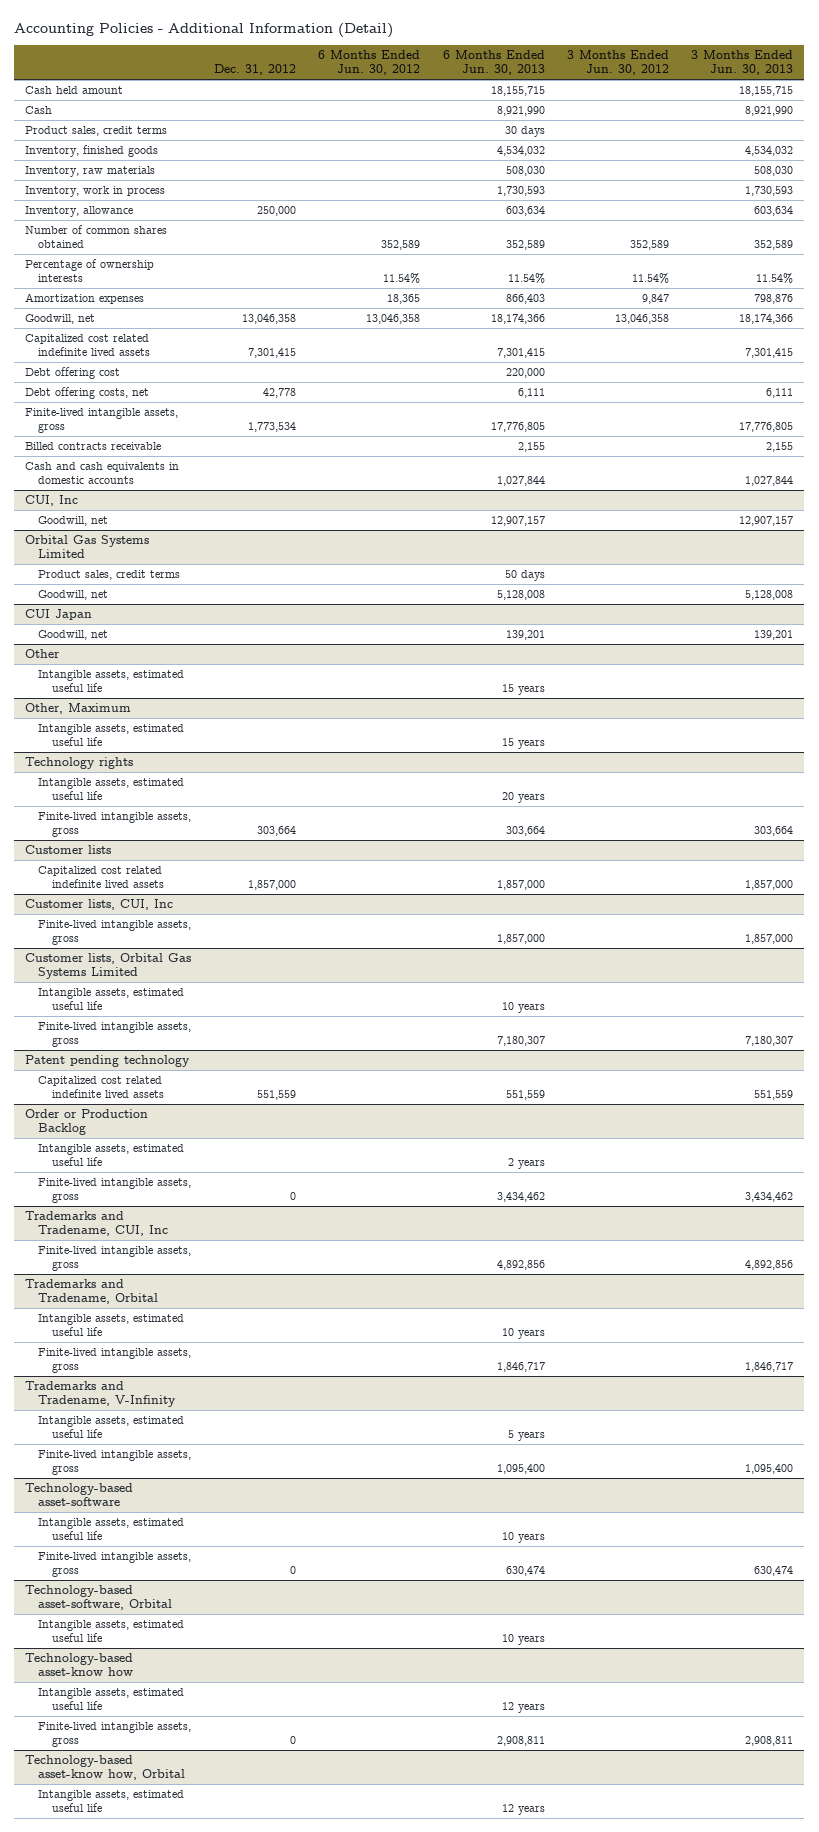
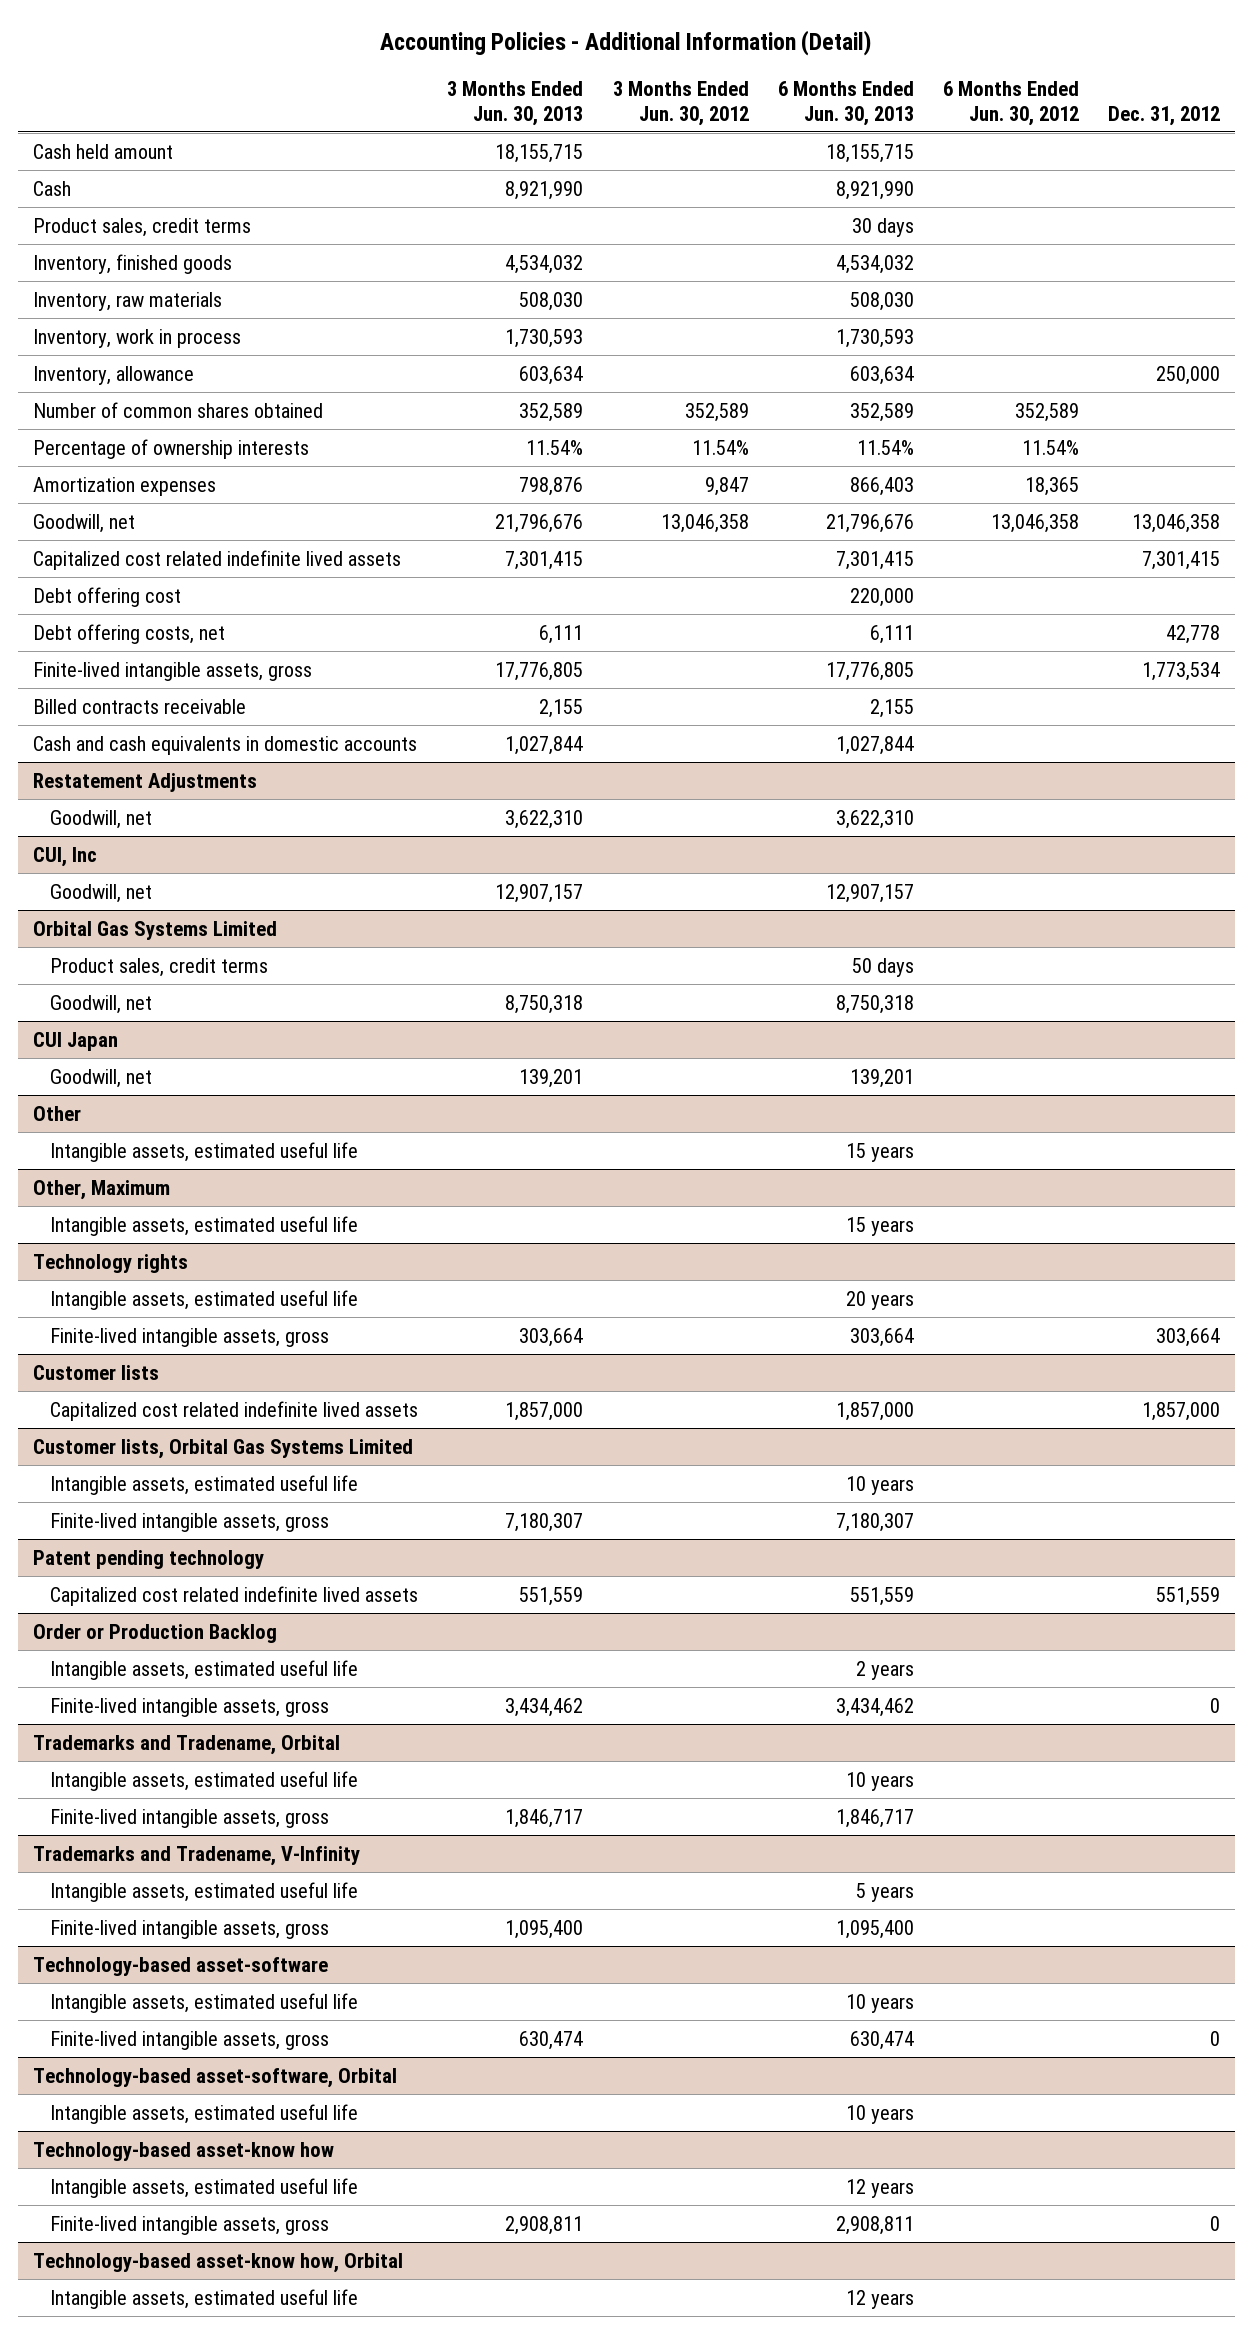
- | Dec. 31, 2012 | 6 Months Ended Jun. 30, 2012 | 6 Months Ended Jun. 30, 2013 | 3 Months Ended Jun. 30, 2012 | 3 Months Ended Jun. 30, 2013
+ | 3 Months Ended Jun. 30, 2013 | 3 Months Ended Jun. 30, 2012 | 6 Months Ended Jun. 30, 2013 | 6 Months Ended Jun. 30, 2012 | Dec. 31, 2012
- Goodwill, net | 13,046,358 | 13,046,358 | 18,174,366 | 13,046,358 | 18,174,366
+ Goodwill, net | 21,796,676 | 13,046,358 | 21,796,676 | 13,046,358 | 13,046,358
+ Restatement Adjustments
+ Goodwill, net | 3,622,310 | | 3,622,310 | |
@ Orbital Gas Systems Limited
- Goodwill, net | | | 5,128,008 | | 5,128,008
+ Goodwill, net | 8,750,318 | | 8,750,318 | |
- Customer lists, CUI, Inc
- Finite-lived intangible assets, gross | | | 1,857,000 | | 1,857,000
- Trademarks and Tradename, CUI, Inc
- Finite-lived intangible assets, gross | | | 4,892,856 | | 4,892,856

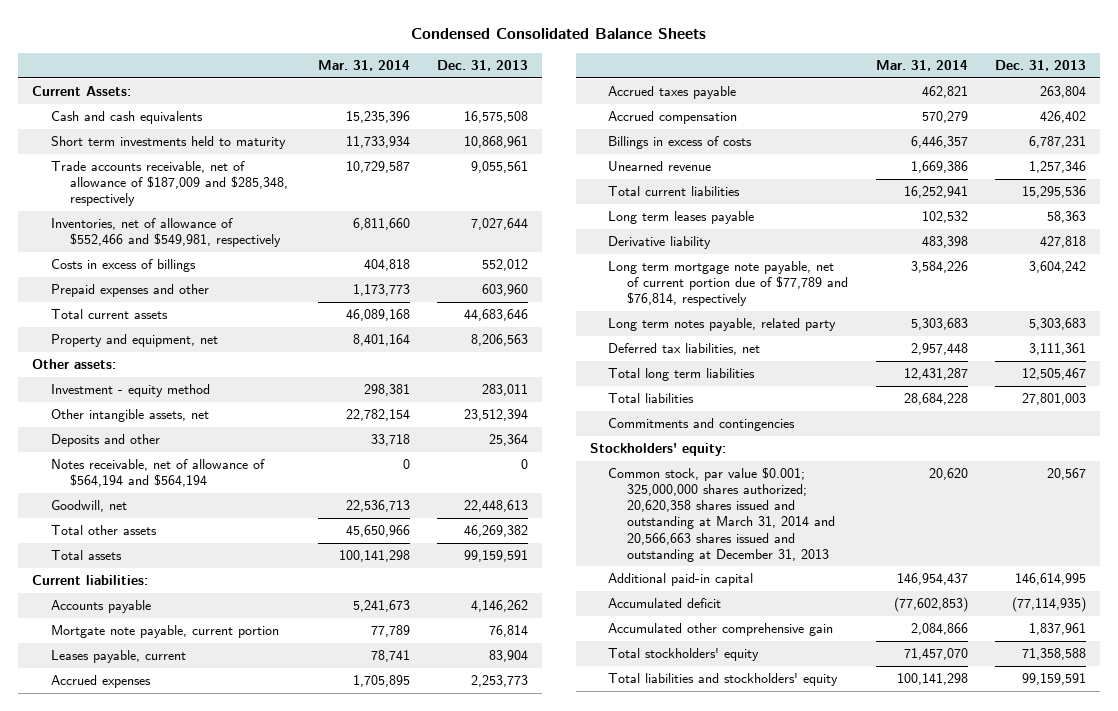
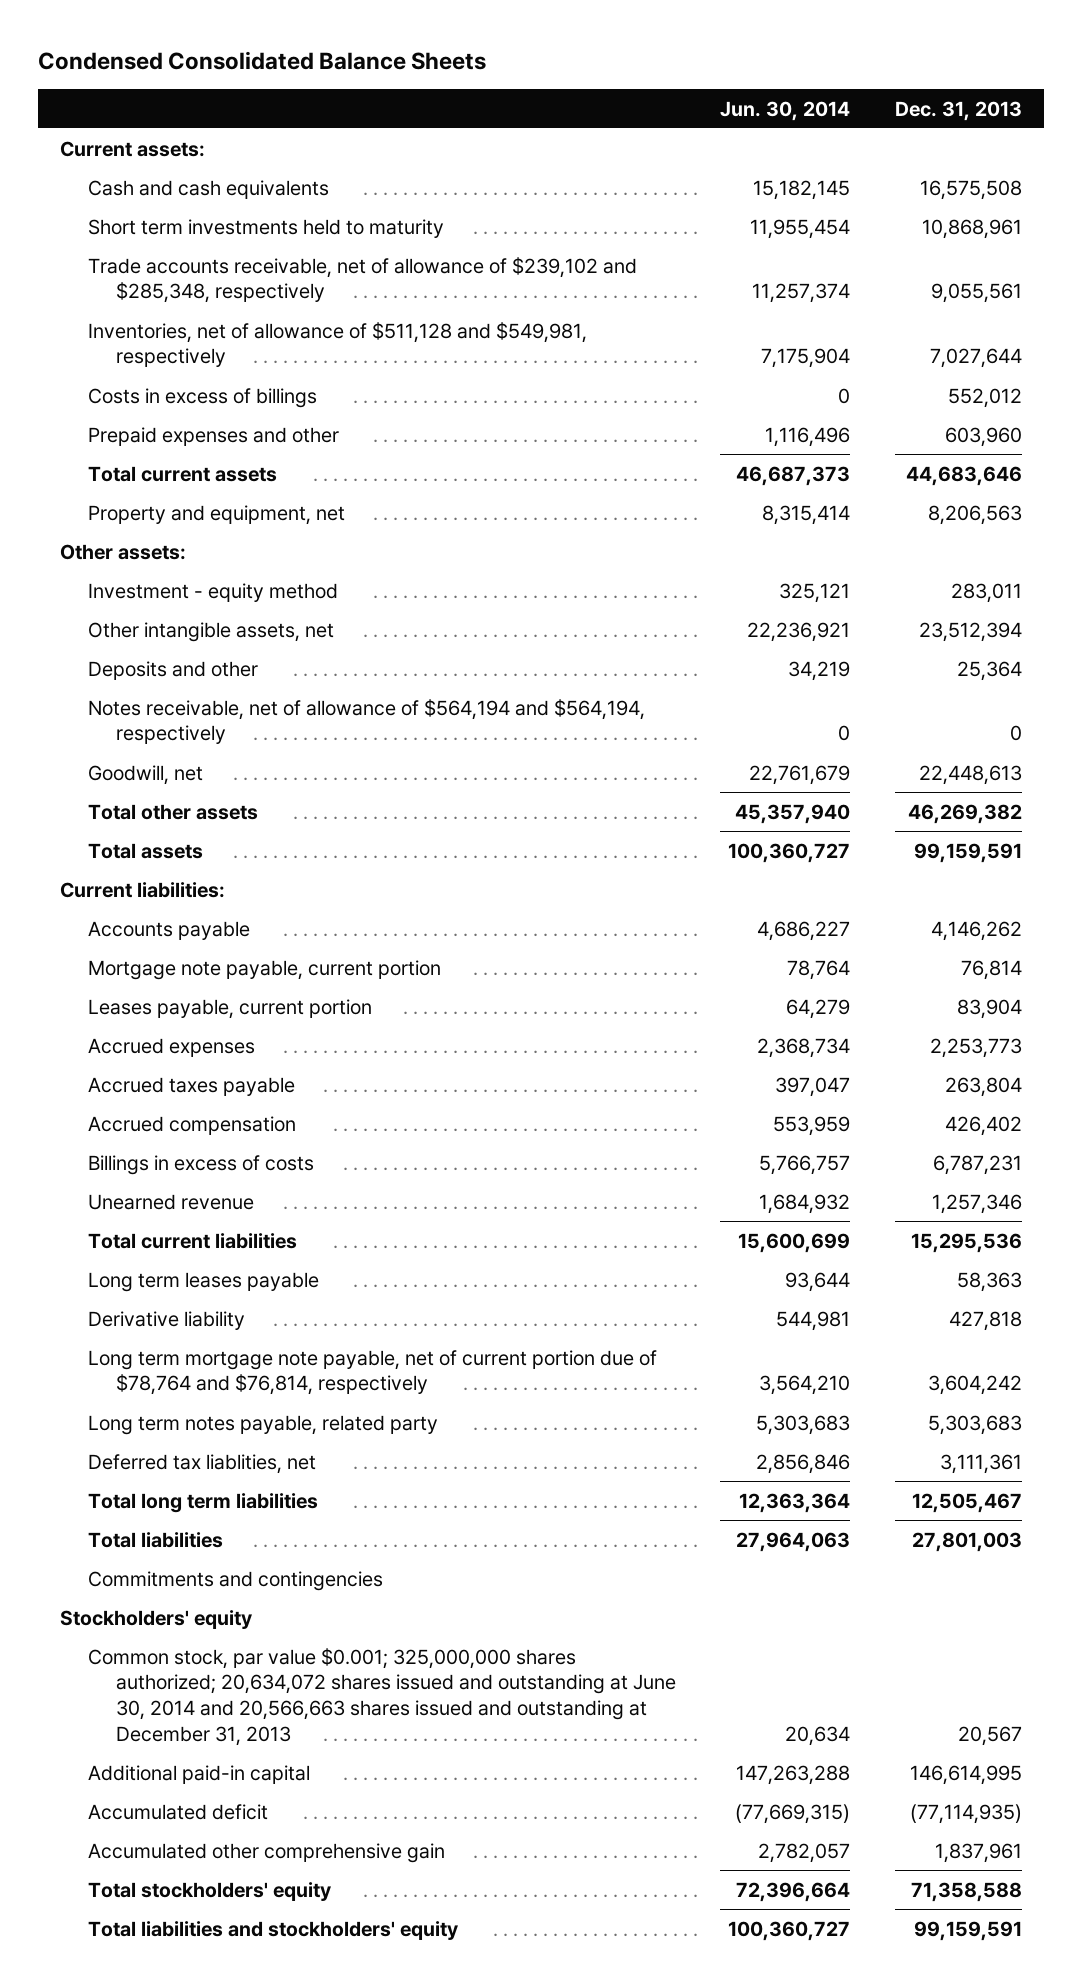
- | Mar. 31, 2014 | Dec. 31, 2013
+ | Jun. 30, 2014 | Dec. 31, 2013
- Current Assets:
+ Current assets:
- Trade accounts receivable, net of allowance of $187,009 and $285,348, respectively | 10,729,587 | 9,055,561
- Inventories, net of allowance of $552,466 and $549,981, respectively | 6,811,660 | 7,027,644
+ Trade accounts receivable, net of allowance of $239,102 and $285,348, respectively | 11,257,374 | 9,055,561
+ Inventories, net of allowance of $511,128 and $549,981, respectively | 7,175,904 | 7,027,644
- Notes receivable, net of allowance of $564,194 and $564,194 | 0 | 0
+ Notes receivable, net of allowance of $564,194 and $564,194, respectively | 0 | 0
- Mortgate note payable, current portion | 77,789 | 76,814
- Leases payable, current | 78,741 | 83,904
+ Mortgage note payable, current portion | 78,764 | 76,814
+ Leases payable, current portion | 64,279 | 83,904
- Long term mortgage note payable, net of current portion due of $77,789 and $76,814, respectively | 3,584,226 | 3,604,242
+ Long term mortgage note payable, net of current portion due of $78,764 and $76,814, respectively | 3,564,210 | 3,604,242
- Deferred tax liabilities, net | 2,957,448 | 3,111,361
+ Deferred tax liablities, net | 2,856,846 | 3,111,361
- Stockholders' equity:
- Common stock, par value $0.001; 325,000,000 shares authorized; 20,620,358 shares issued and outstanding at March 31, 2014 and 20,566,663 shares issued and outstanding at December 31, 2013 | 20,620 | 20,567
+ Stockholders' equity
+ Common stock, par value $0.001; 325,000,000 shares authorized; 20,634,072 shares issued and outstanding at June 30, 2014 and 20,566,663 shares issued and outstanding at December 31, 2013 | 20,634 | 20,567

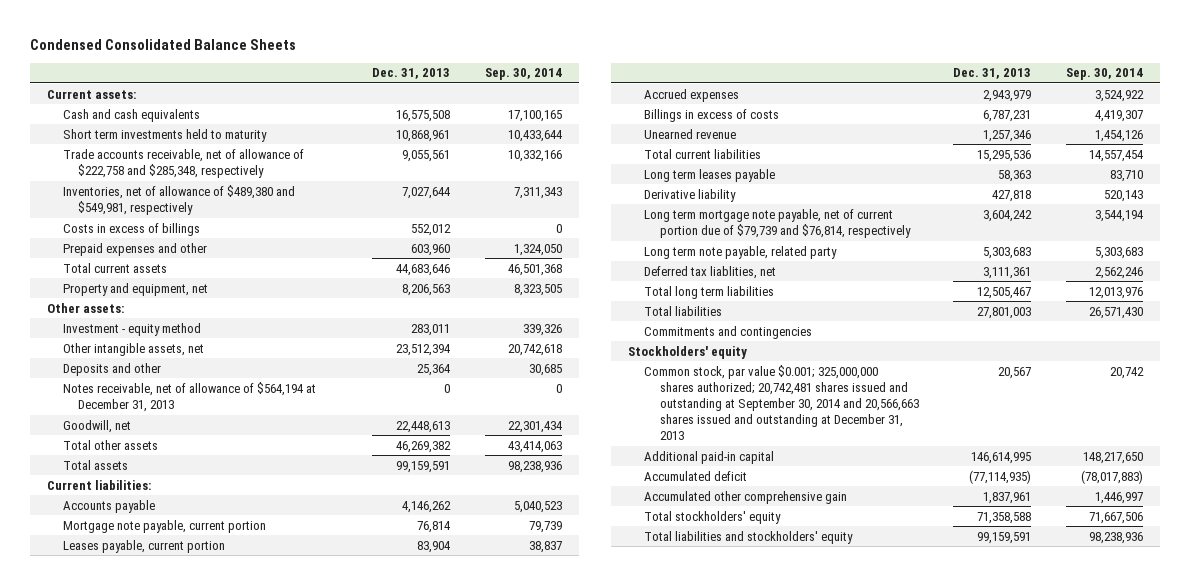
- | Jun. 30, 2014 | Dec. 31, 2013
+ | Dec. 31, 2013 | Sep. 30, 2014
- Trade accounts receivable, net of allowance of $239,102 and $285,348, respectively | 11,257,374 | 9,055,561
- Inventories, net of allowance of $511,128 and $549,981, respectively | 7,175,904 | 7,027,644
+ Trade accounts receivable, net of allowance of $222,758 and $285,348, respectively | 9,055,561 | 10,332,166
+ Inventories, net of allowance of $489,380 and $549,981, respectively | 7,027,644 | 7,311,343
- Notes receivable, net of allowance of $564,194 and $564,194, respectively | 0 | 0
+ Notes receivable, net of allowance of $564,194 at December 31, 2013 | 0 | 0
- Accrued expenses | 2,368,734 | 2,253,773
- Accrued taxes payable | 397,047 | 263,804
- Accrued compensation | 553,959 | 426,402
+ Accrued expenses | 2,943,979 | 3,524,922
- Long term mortgage note payable, net of current portion due of $78,764 and $76,814, respectively | 3,564,210 | 3,604,242
- Long term notes payable, related party | 5,303,683 | 5,303,683
+ Long term mortgage note payable, net of current portion due of $79,739 and $76,814, respectively | 3,604,242 | 3,544,194
+ Long term note payable, related party | 5,303,683 | 5,303,683
- Common stock, par value $0.001; 325,000,000 shares authorized; 20,634,072 shares issued and outstanding at June 30, 2014 and 20,566,663 shares issued and outstanding at December 31, 2013 | 20,634 | 20,567
+ Common stock, par value $0.001; 325,000,000 shares authorized; 20,742,481 shares issued and outstanding at September 30, 2014 and 20,566,663 shares issued and outstanding at December 31, 2013 | 20,567 | 20,742

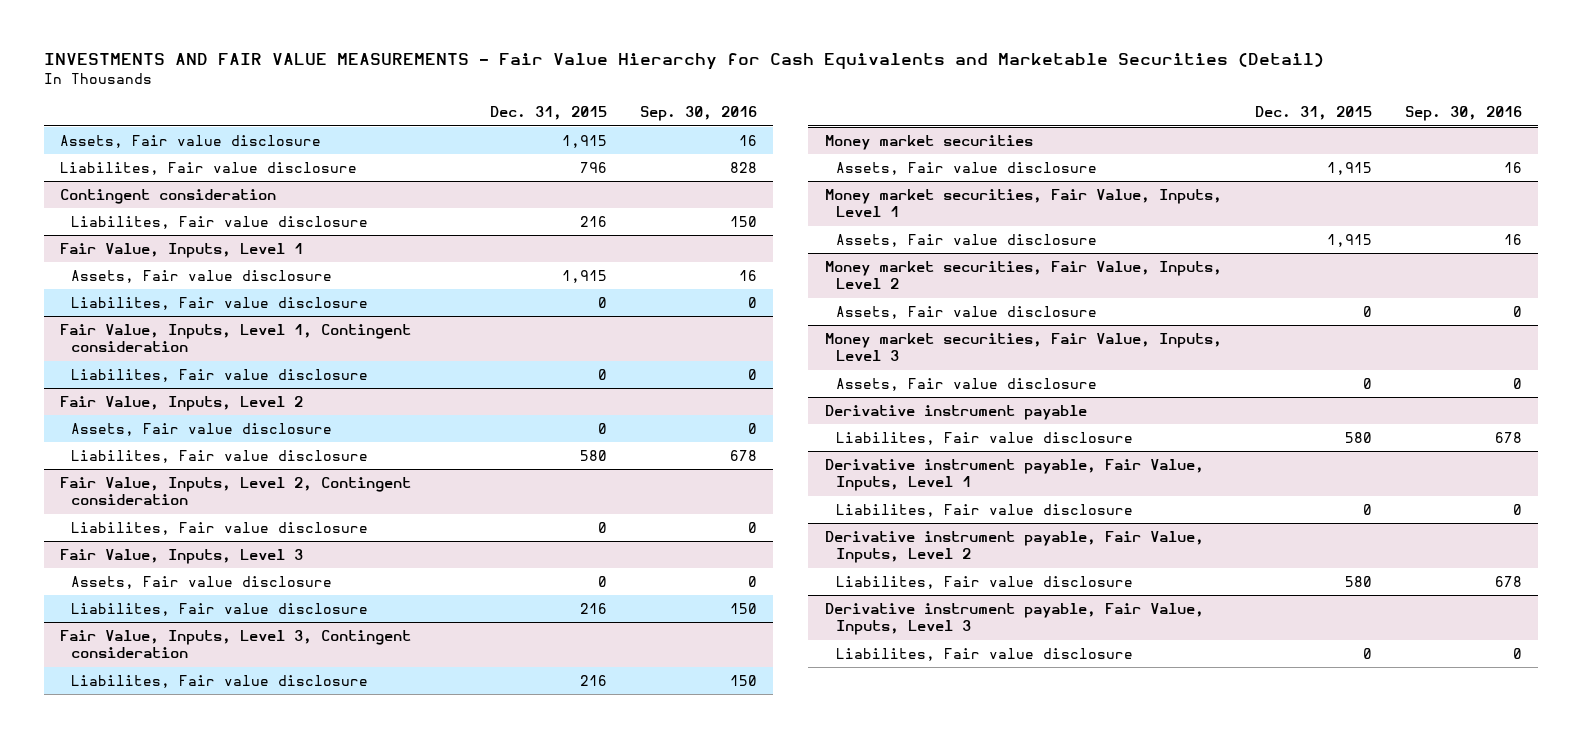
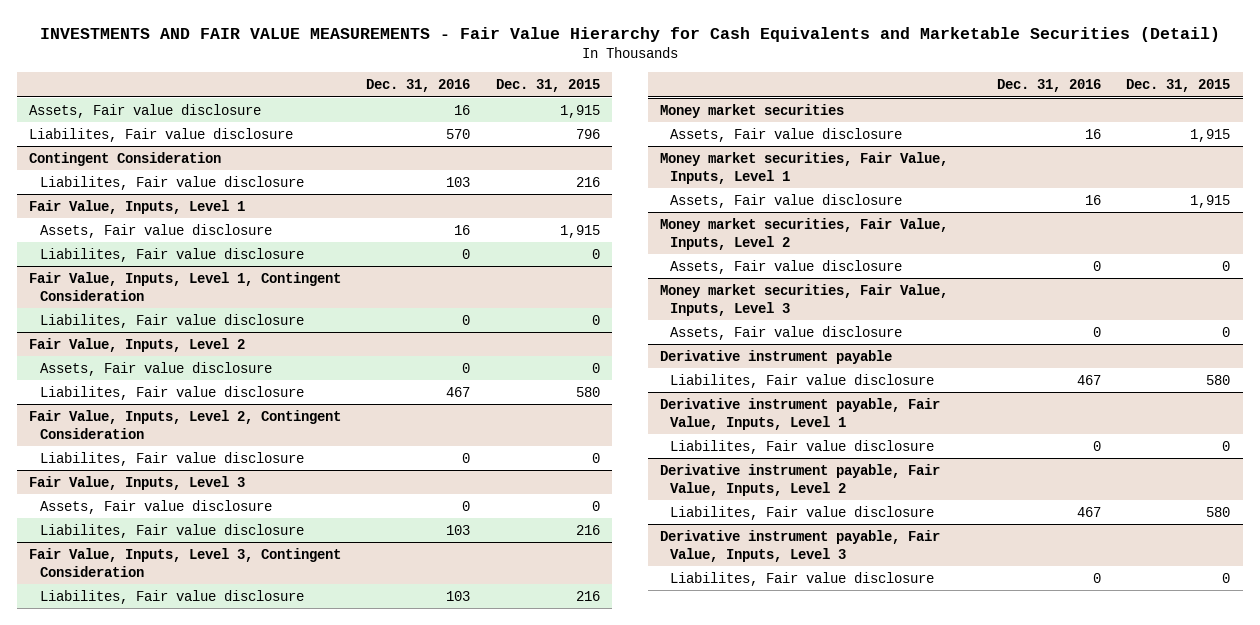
- | Dec. 31, 2015 | Sep. 30, 2016
+ | Dec. 31, 2016 | Dec. 31, 2015
- Contingent consideration
+ Contingent Consideration
- Fair Value, Inputs, Level 1, Contingent consideration
+ Fair Value, Inputs, Level 1, Contingent Consideration
- Fair Value, Inputs, Level 2, Contingent consideration
+ Fair Value, Inputs, Level 2, Contingent Consideration
- Fair Value, Inputs, Level 3, Contingent consideration
+ Fair Value, Inputs, Level 3, Contingent Consideration

